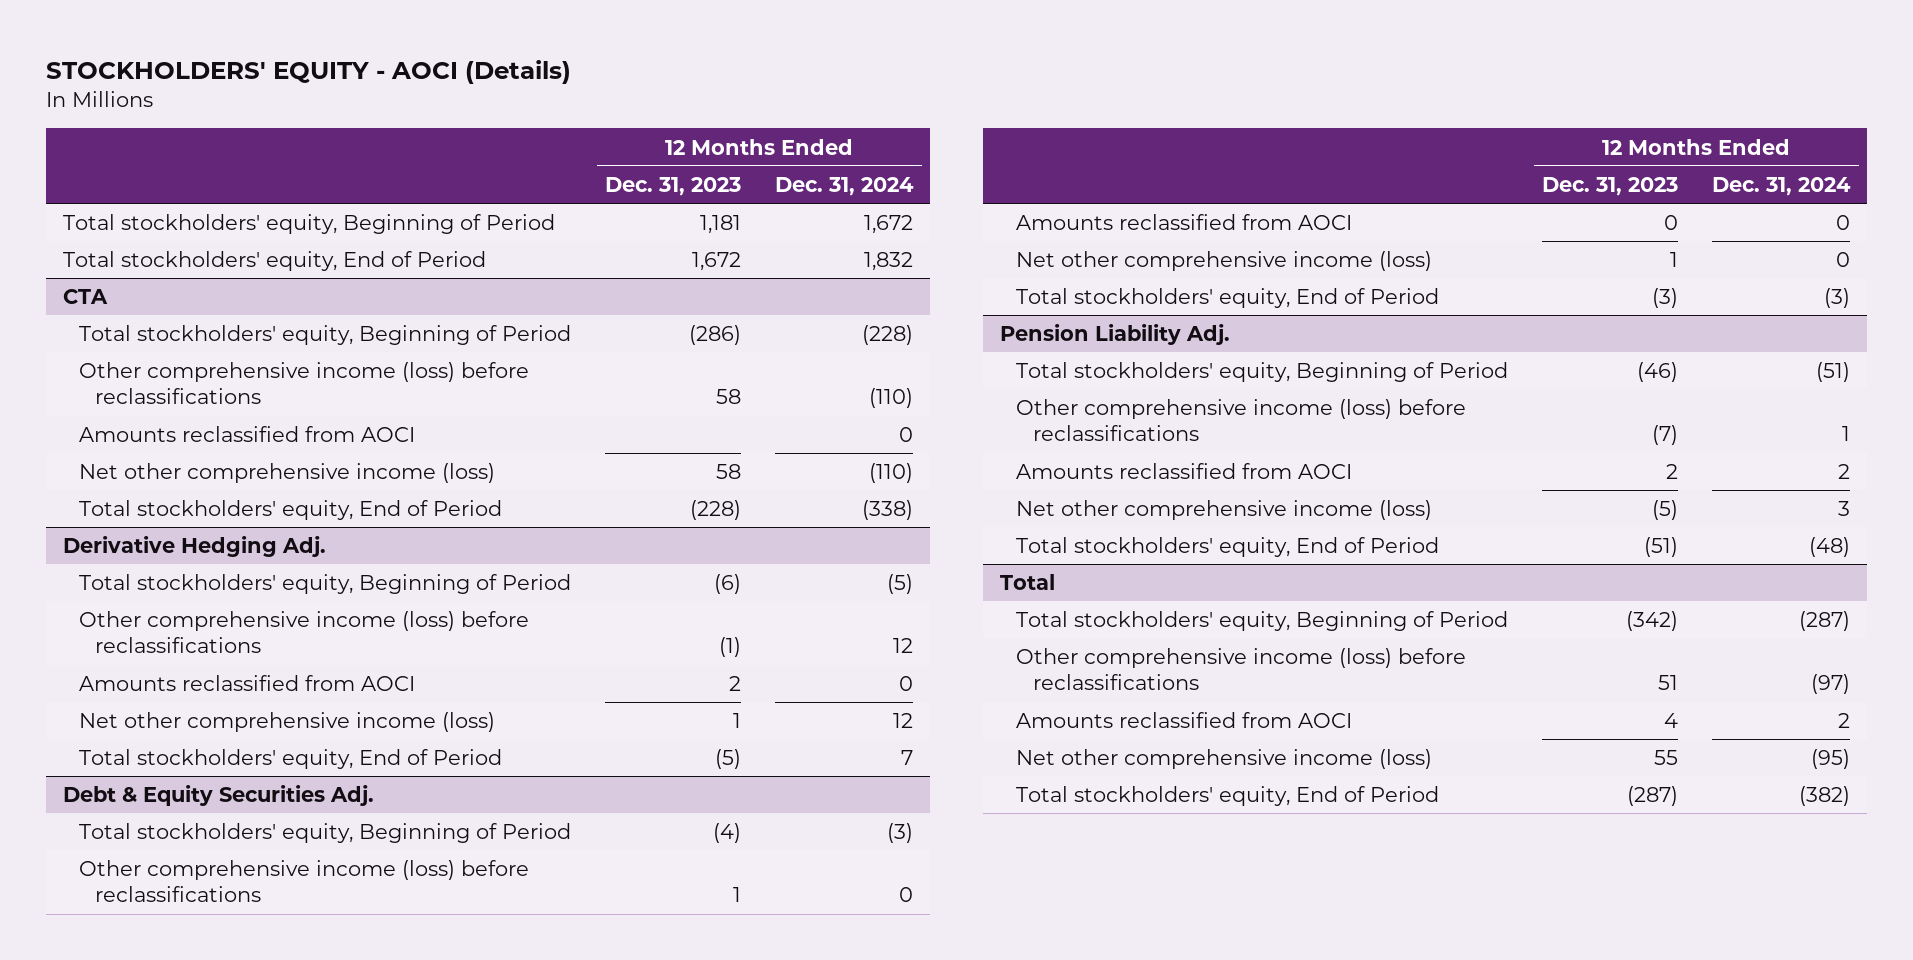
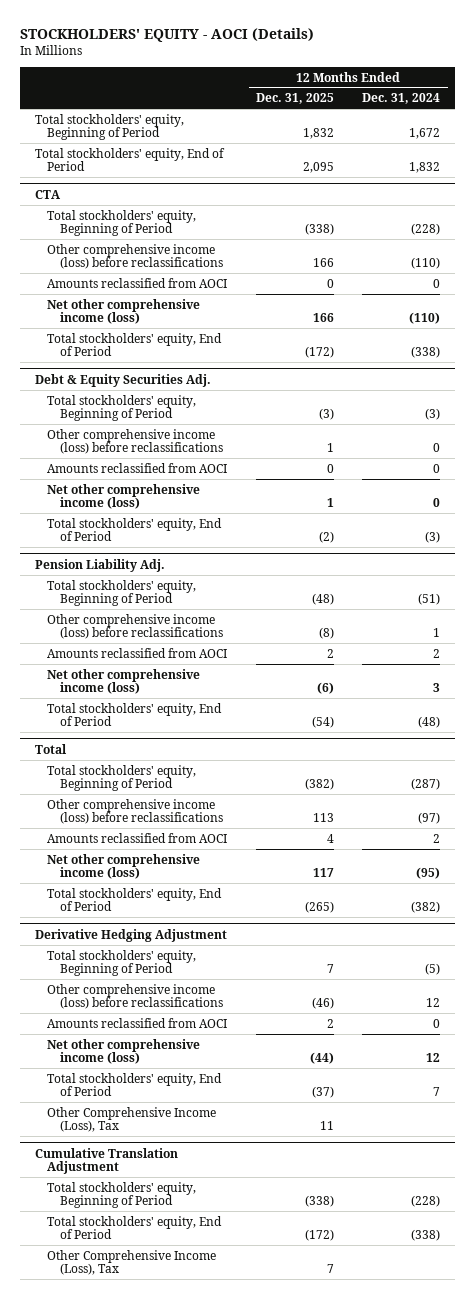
- | 12 Months Ended Dec. 31, 2023 | 12 Months Ended Dec. 31, 2024
+ | 12 Months Ended Dec. 31, 2025 | 12 Months Ended Dec. 31, 2024
- Derivative Hedging Adj.
- Total stockholders' equity, Beginning of Period | (6) | (5)
- Other comprehensive income (loss) before reclassifications | (1) | 12
- Amounts reclassified from AOCI | 2 | 0
- Net other comprehensive income (loss) | 1 | 12
- Total stockholders' equity, End of Period | (5) | 7
+ Derivative Hedging Adjustment
+ Total stockholders' equity, Beginning of Period | 7 | (5)
+ Other comprehensive income (loss) before reclassifications | (46) | 12
+ Amounts reclassified from AOCI | 2 | 0
+ Net other comprehensive income (loss) | (44) | 12
+ Total stockholders' equity, End of Period | (37) | 7
+ Other Comprehensive Income (Loss), Tax | 11 |
+ Cumulative Translation Adjustment
+ Total stockholders' equity, Beginning of Period | (338) | (228)
+ Total stockholders' equity, End of Period | (172) | (338)
+ Other Comprehensive Income (Loss), Tax | 7 |

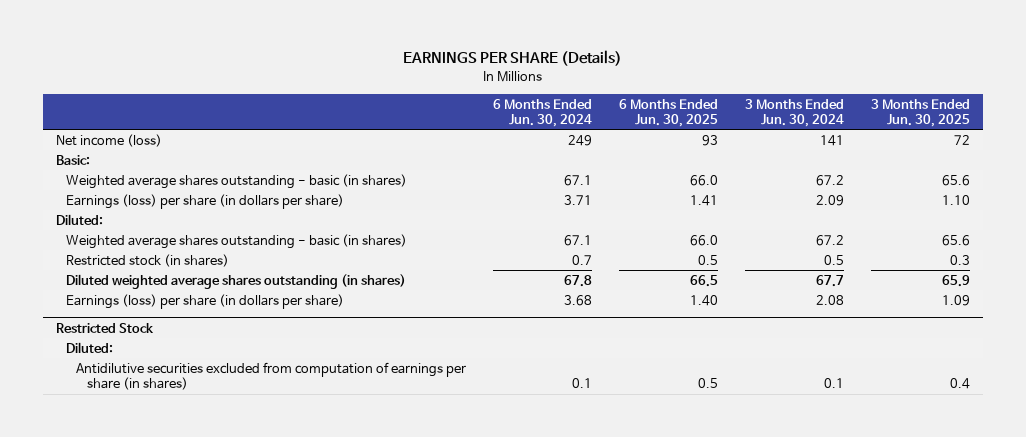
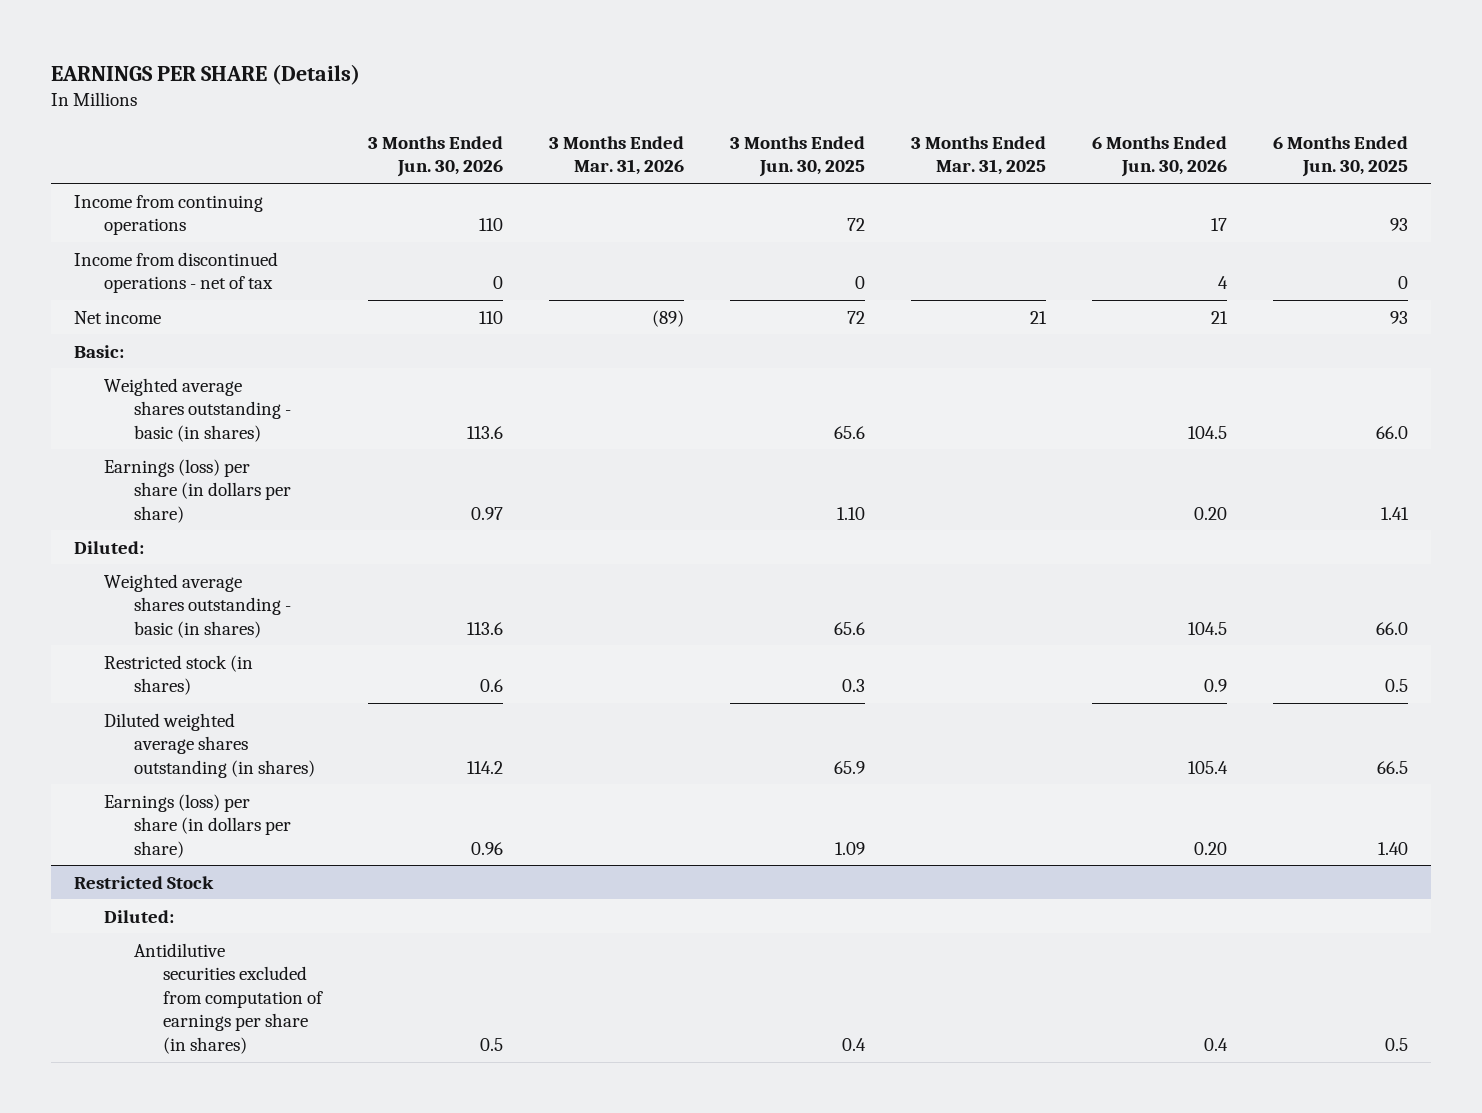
- | 6 Months Ended Jun. 30, 2024 | 6 Months Ended Jun. 30, 2025 | 3 Months Ended Jun. 30, 2024 | 3 Months Ended Jun. 30, 2025
+ | 3 Months Ended Jun. 30, 2026 | 3 Months Ended Mar. 31, 2026 | 3 Months Ended Jun. 30, 2025 | 3 Months Ended Mar. 31, 2025 | 6 Months Ended Jun. 30, 2026 | 6 Months Ended Jun. 30, 2025
- Net income (loss) | 249 | 93 | 141 | 72
+ Income from continuing operations | 110 | | 72 | | 17 | 93
+ Income from discontinued operations - net of tax | 0 | | 0 | | 4 | 0
+ Net income | 110 | (89) | 72 | 21 | 21 | 93

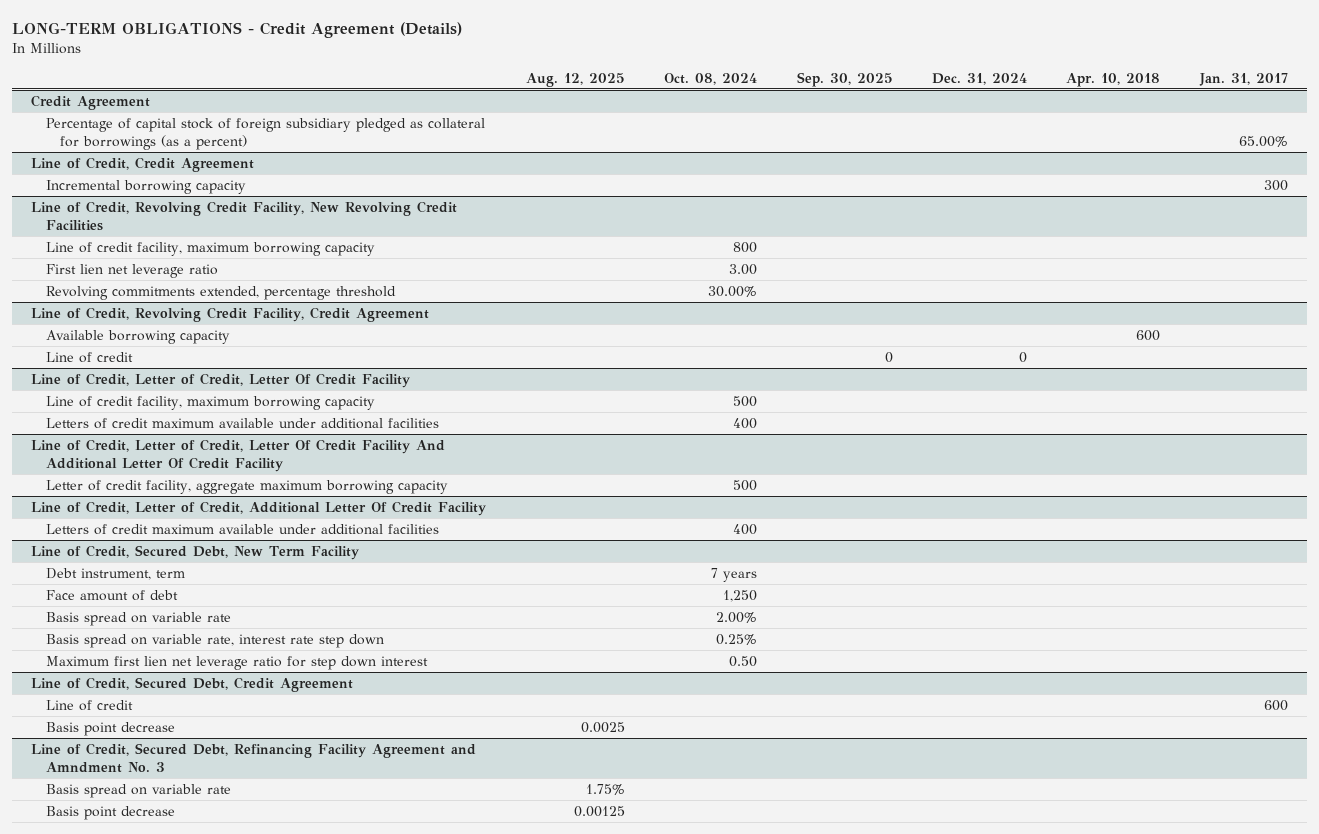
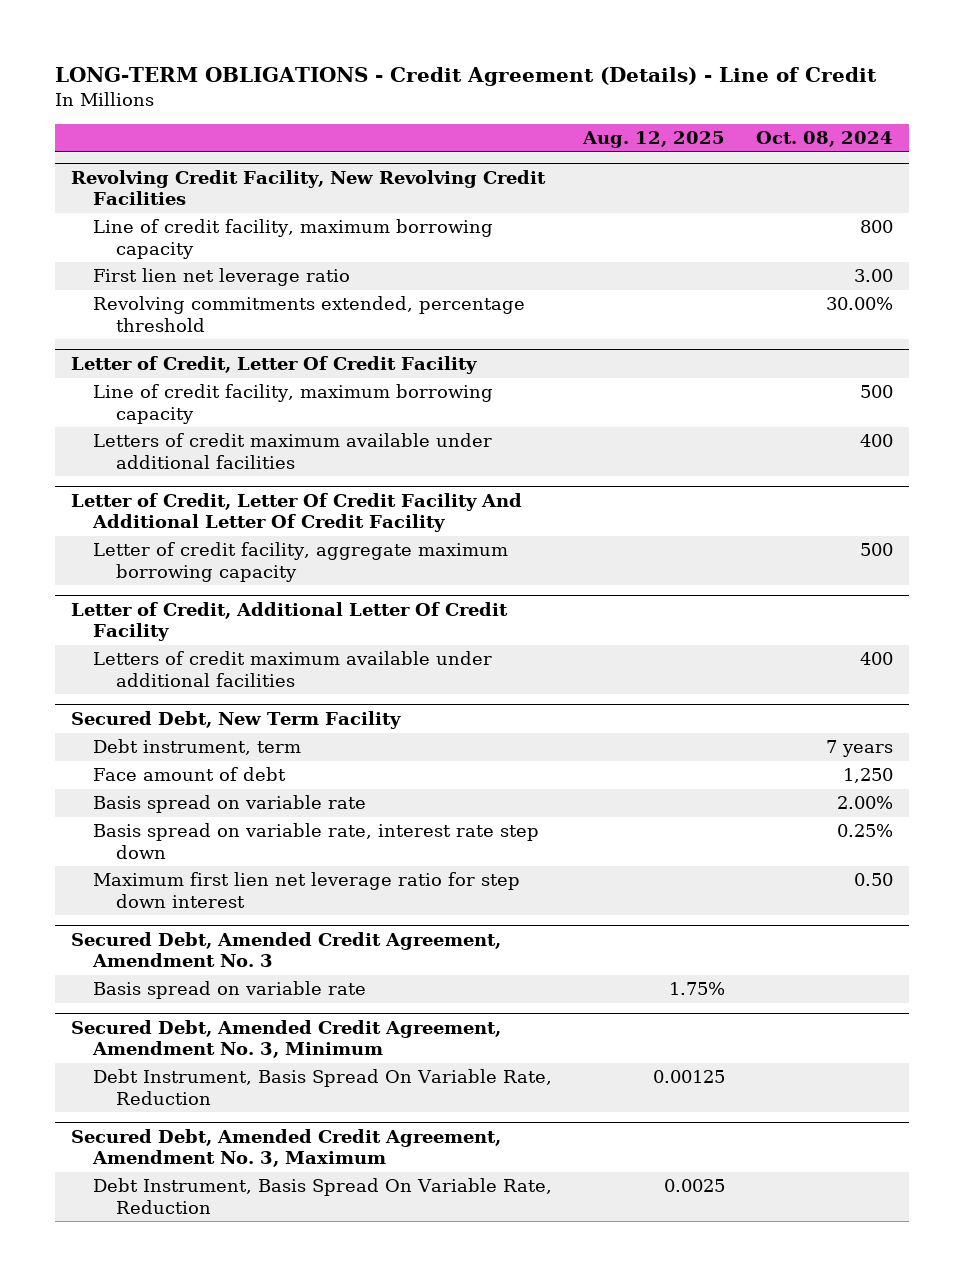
- LONG-TERM OBLIGATIONS - Credit Agreement (Details)
+ LONG-TERM OBLIGATIONS - Credit Agreement (Details) - Line of Credit
- | Aug. 12, 2025 | Oct. 08, 2024 | Sep. 30, 2025 | Dec. 31, 2024 | Apr. 10, 2018 | Jan. 31, 2017
+ | Aug. 12, 2025 | Oct. 08, 2024
- Credit Agreement
- Percentage of capital stock of foreign subsidiary pledged as collateral for borrowings (as a percent) | | | | | | 65.00%
- Line of Credit, Credit Agreement
- Incremental borrowing capacity | | | | | | 300
- Line of Credit, Revolving Credit Facility, New Revolving Credit Facilities
+ Revolving Credit Facility, New Revolving Credit Facilities
- Line of Credit, Revolving Credit Facility, Credit Agreement
- Available borrowing capacity | | | | | 600 |
- Line of credit | | | 0 | 0 | |
- Line of Credit, Letter of Credit, Letter Of Credit Facility
+ Letter of Credit, Letter Of Credit Facility
- Line of Credit, Letter of Credit, Letter Of Credit Facility And Additional Letter Of Credit Facility
+ Letter of Credit, Letter Of Credit Facility And Additional Letter Of Credit Facility
- Line of Credit, Letter of Credit, Additional Letter Of Credit Facility
+ Letter of Credit, Additional Letter Of Credit Facility
- Line of Credit, Secured Debt, New Term Facility
+ Secured Debt, New Term Facility
- Line of Credit, Secured Debt, Credit Agreement
- Line of credit | | | | | | 600
- Basis point decrease | 0.0025 | | | | |
- Line of Credit, Secured Debt, Refinancing Facility Agreement and Amndment No. 3
+ Secured Debt, Amended Credit Agreement, Amendment No. 3
- Basis point decrease | 0.00125 | | | | |
+ Secured Debt, Amended Credit Agreement, Amendment No. 3, Minimum
+ Debt Instrument, Basis Spread On Variable Rate, Reduction | 0.00125 |
+ Secured Debt, Amended Credit Agreement, Amendment No. 3, Maximum
+ Debt Instrument, Basis Spread On Variable Rate, Reduction | 0.0025 |

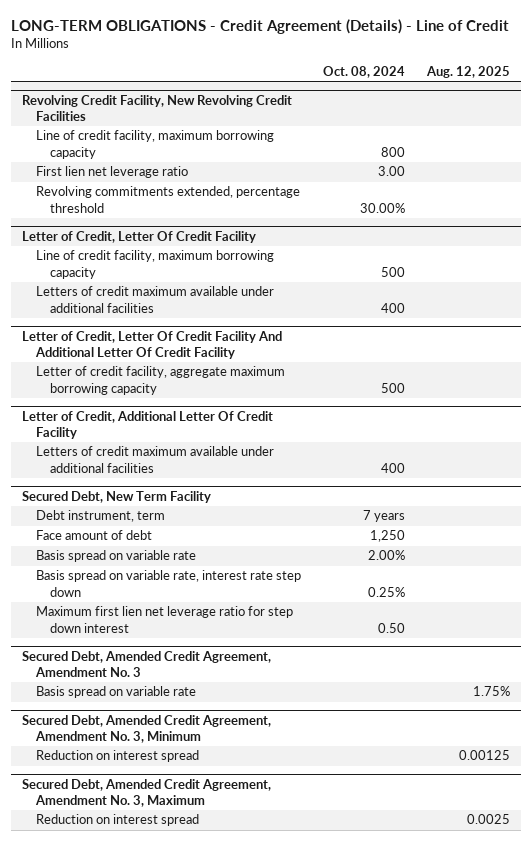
- | Aug. 12, 2025 | Oct. 08, 2024
+ | Oct. 08, 2024 | Aug. 12, 2025
@ Secured Debt, Amended Credit Agreement, Amendment No. 3, Minimum
- Debt Instrument, Basis Spread On Variable Rate, Reduction | 0.00125 |
+ Reduction on interest spread | | 0.00125
@ Secured Debt, Amended Credit Agreement, Amendment No. 3, Maximum
- Debt Instrument, Basis Spread On Variable Rate, Reduction | 0.0025 |
+ Reduction on interest spread | | 0.0025

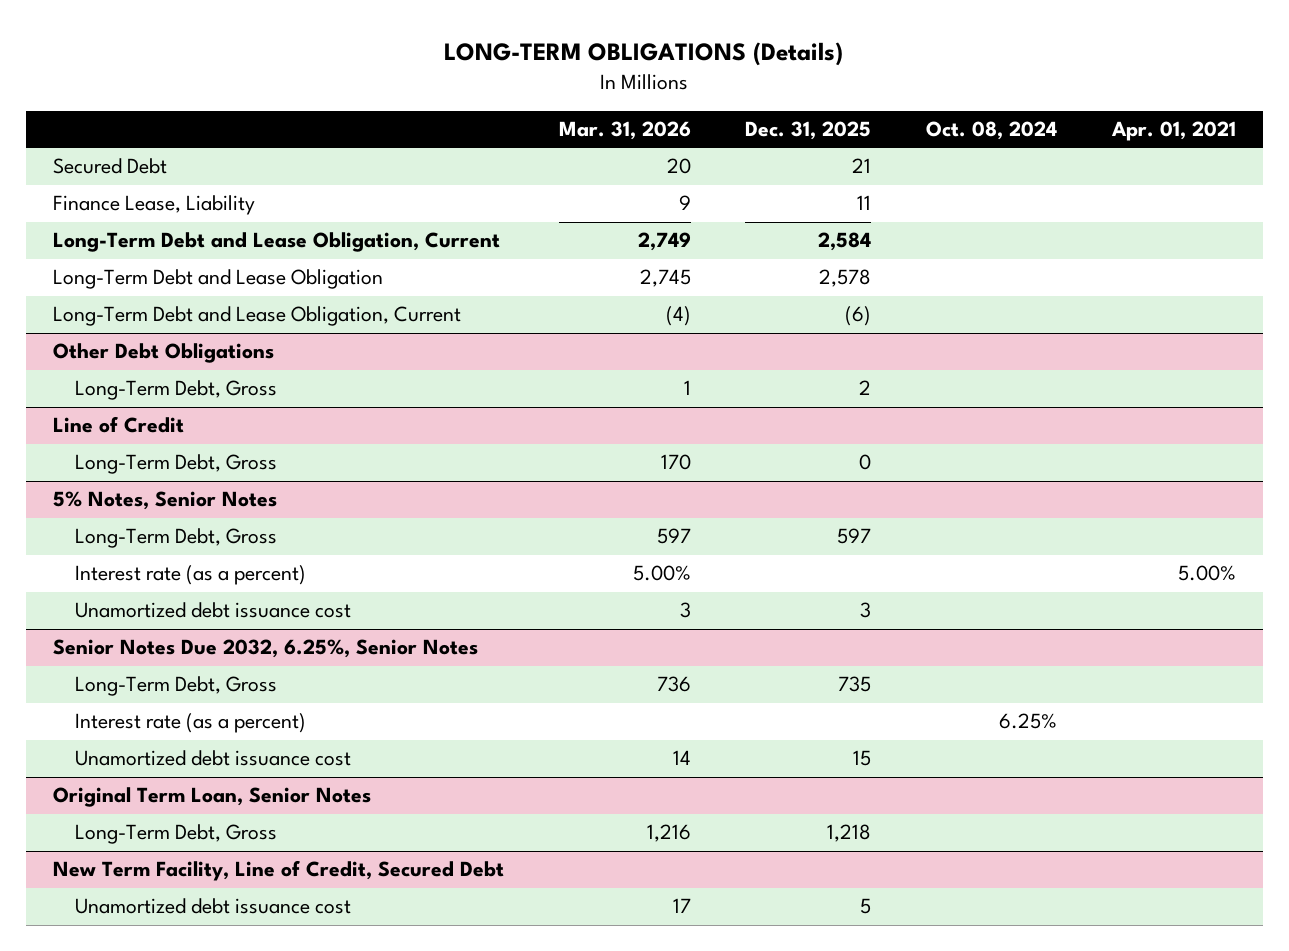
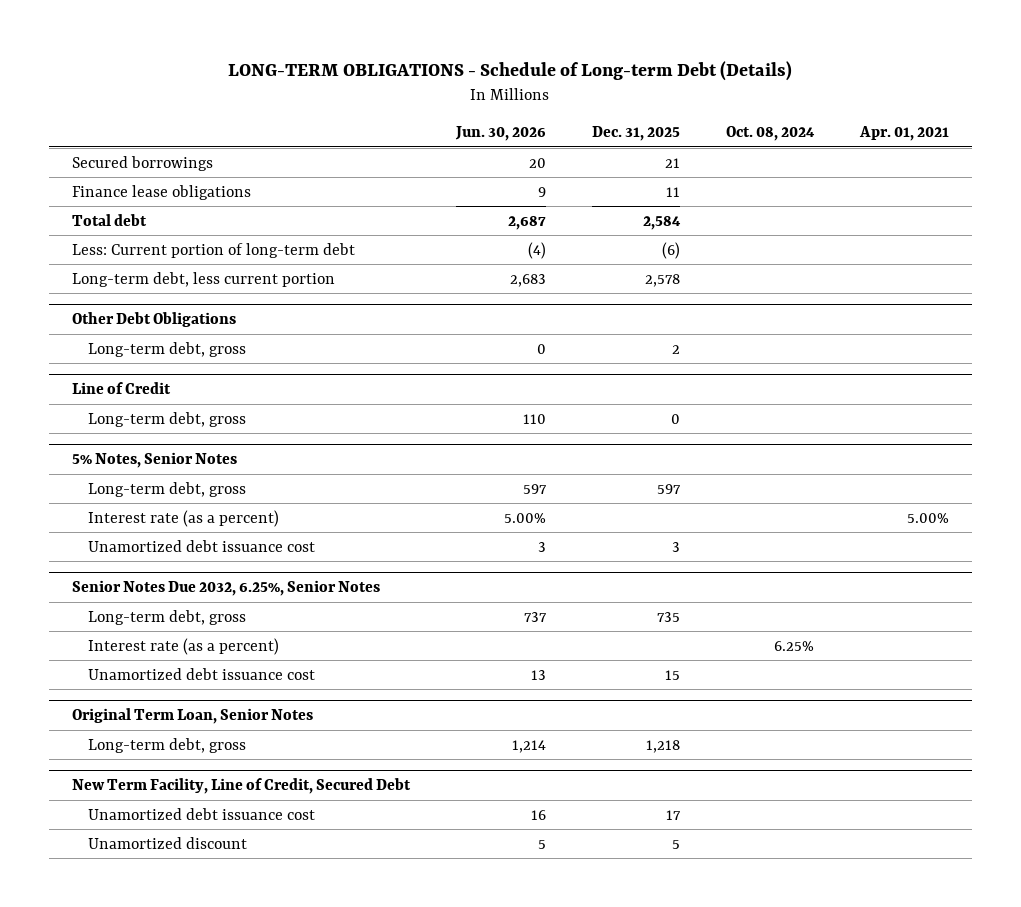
- LONG-TERM OBLIGATIONS (Details)
+ LONG-TERM OBLIGATIONS - Schedule of Long-term Debt (Details)
- | Mar. 31, 2026 | Dec. 31, 2025 | Oct. 08, 2024 | Apr. 01, 2021
+ | Jun. 30, 2026 | Dec. 31, 2025 | Oct. 08, 2024 | Apr. 01, 2021
- Secured Debt | 20 | 21 | |
- Finance Lease, Liability | 9 | 11 | |
- Long-Term Debt and Lease Obligation, Current | 2,749 | 2,584 | |
- Long-Term Debt and Lease Obligation | 2,745 | 2,578 | |
- Long-Term Debt and Lease Obligation, Current | (4) | (6) | |
+ Secured borrowings | 20 | 21 | |
+ Finance lease obligations | 9 | 11 | |
+ Total debt | 2,687 | 2,584 | |
+ Less: Current portion of long-term debt | (4) | (6) | |
+ Long-term debt, less current portion | 2,683 | 2,578 | |
@ Other Debt Obligations
- Long-Term Debt, Gross | 1 | 2 | |
+ Long-term debt, gross | 0 | 2 | |
@ Line of Credit
- Long-Term Debt, Gross | 170 | 0 | |
+ Long-term debt, gross | 110 | 0 | |
@ 5% Notes, Senior Notes
- Long-Term Debt, Gross | 597 | 597 | |
+ Long-term debt, gross | 597 | 597 | |
@ Senior Notes Due 2032, 6.25%, Senior Notes
- Long-Term Debt, Gross | 736 | 735 | |
+ Long-term debt, gross | 737 | 735 | |
@ Original Term Loan, Senior Notes
- Long-Term Debt, Gross | 1,216 | 1,218 | |
+ Long-term debt, gross | 1,214 | 1,218 | |
@ New Term Facility, Line of Credit, Secured Debt
- Unamortized debt issuance cost | 17 | 5 | |
+ Unamortized debt issuance cost | 16 | 17 | |
+ Unamortized discount | 5 | 5 | |

